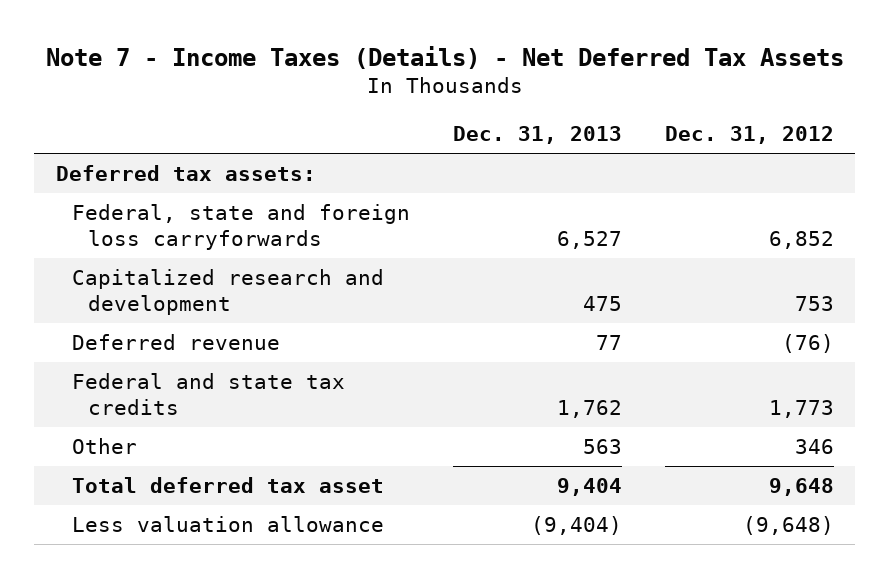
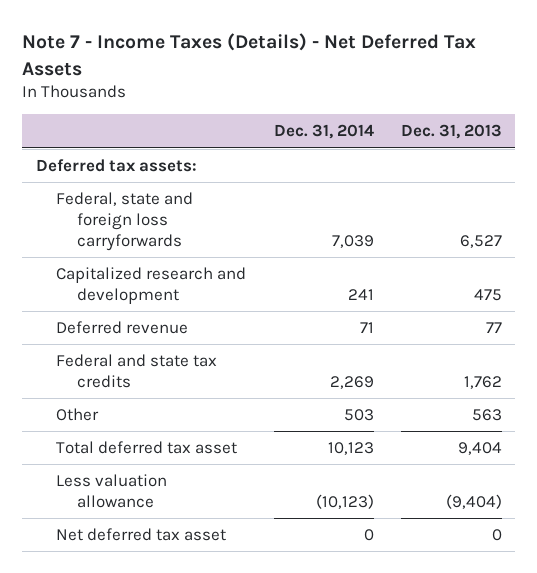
- | Dec. 31, 2013 | Dec. 31, 2012
+ | Dec. 31, 2014 | Dec. 31, 2013
+ Net deferred tax asset | 0 | 0

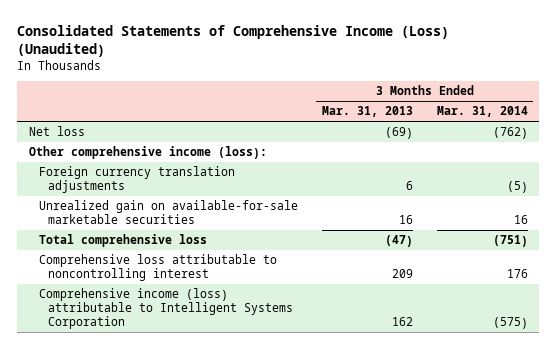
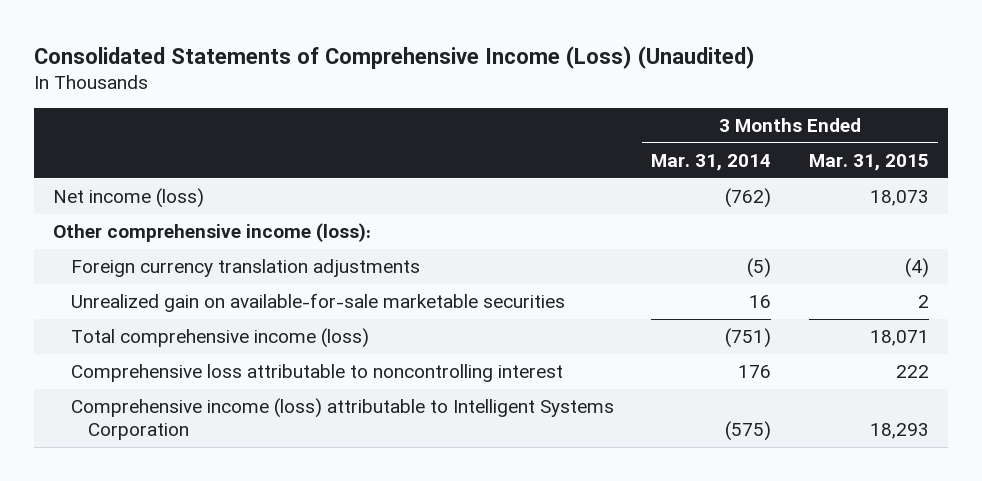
- | 3 Months Ended Mar. 31, 2013 | 3 Months Ended Mar. 31, 2014
+ | 3 Months Ended Mar. 31, 2014 | 3 Months Ended Mar. 31, 2015
- Net loss | (69) | (762)
+ Net income (loss) | (762) | 18,073
- Total comprehensive loss | (47) | (751)
+ Total comprehensive income (loss) | (751) | 18,071

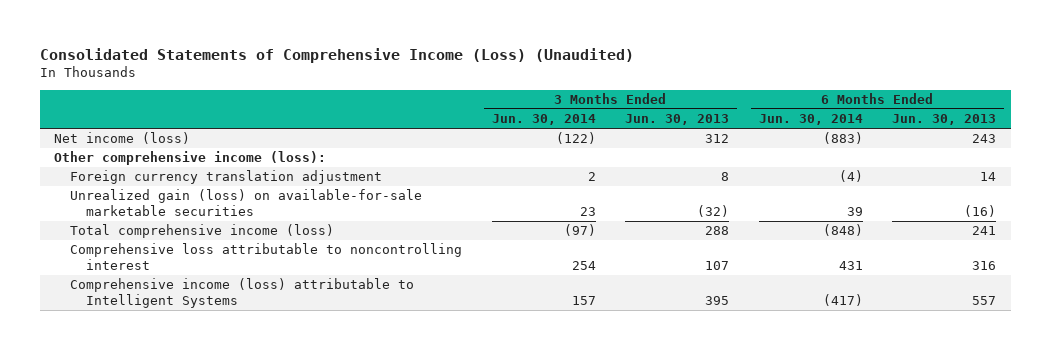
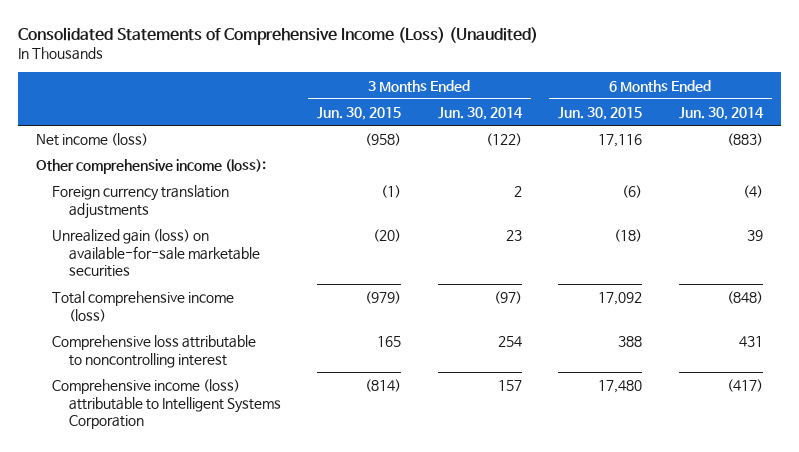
- | 3 Months Ended Jun. 30, 2014 | 3 Months Ended Jun. 30, 2013 | 6 Months Ended Jun. 30, 2014 | 6 Months Ended Jun. 30, 2013
+ | 3 Months Ended Jun. 30, 2015 | 3 Months Ended Jun. 30, 2014 | 6 Months Ended Jun. 30, 2015 | 6 Months Ended Jun. 30, 2014
- Foreign currency translation adjustment | 2 | 8 | (4) | 14
+ Foreign currency translation adjustments | (1) | 2 | (6) | (4)
- Comprehensive income (loss) attributable to Intelligent Systems | 157 | 395 | (417) | 557
+ Comprehensive income (loss) attributable to Intelligent Systems Corporation | (814) | 157 | 17,480 | (417)

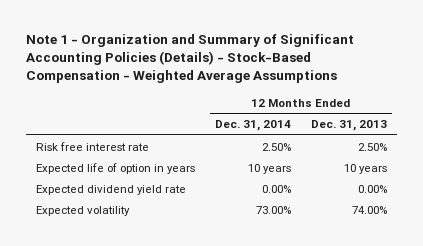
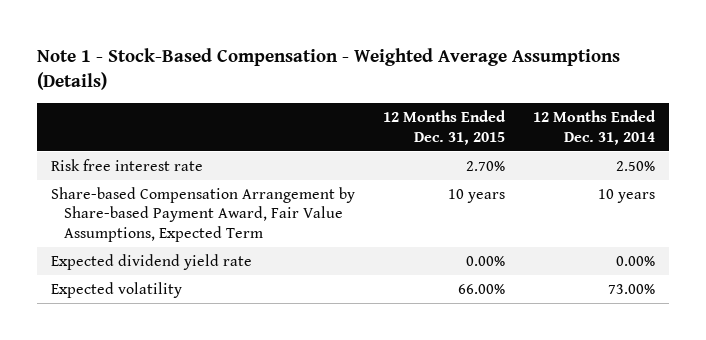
- Note 1 - Organization and Summary of Significant Accounting Policies (Details) - Stock-Based Compensation - Weighted Average Assumptions
+ Note 1 - Stock-Based Compensation - Weighted Average Assumptions (Details)
- | 12 Months Ended Dec. 31, 2014 | 12 Months Ended Dec. 31, 2013
+ | 12 Months Ended Dec. 31, 2015 | 12 Months Ended Dec. 31, 2014
- Expected life of option in years | 10 years | 10 years
+ Share-based Compensation Arrangement by Share-based Payment Award, Fair Value Assumptions, Expected Term | 10 years | 10 years

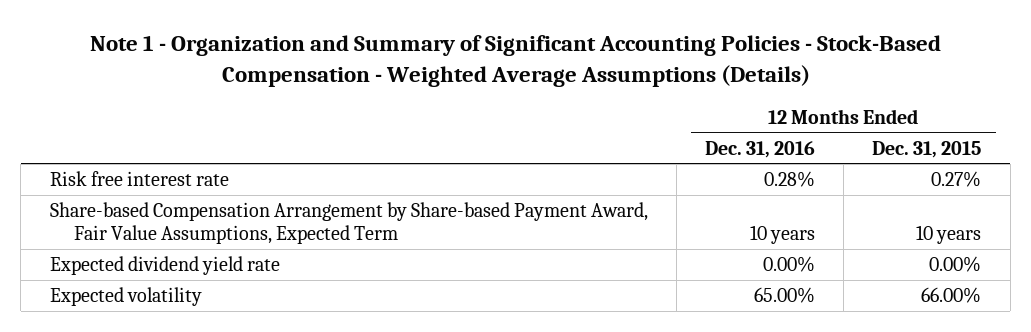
- Note 1 - Stock-Based Compensation - Weighted Average Assumptions (Details)
+ Note 1 - Organization and Summary of Significant Accounting Policies - Stock-Based Compensation - Weighted Average Assumptions (Details)
- | 12 Months Ended Dec. 31, 2015 | 12 Months Ended Dec. 31, 2014
+ | 12 Months Ended Dec. 31, 2016 | 12 Months Ended Dec. 31, 2015
- Risk free interest rate | 2.70% | 2.50%
+ Risk free interest rate | 0.28% | 0.27%

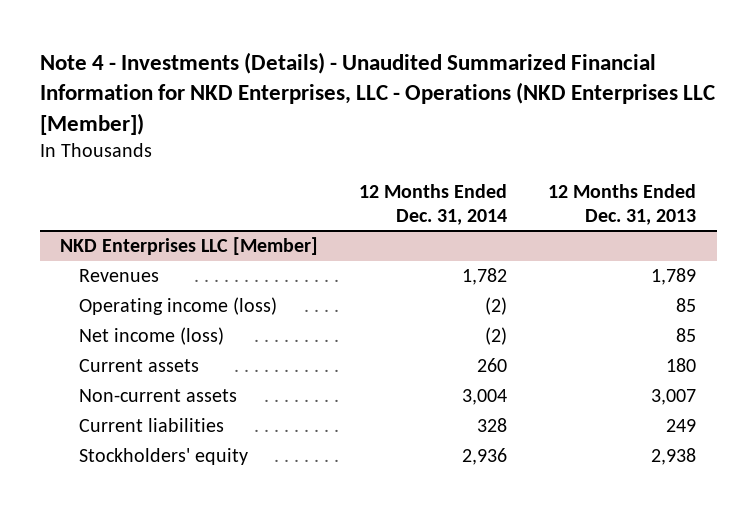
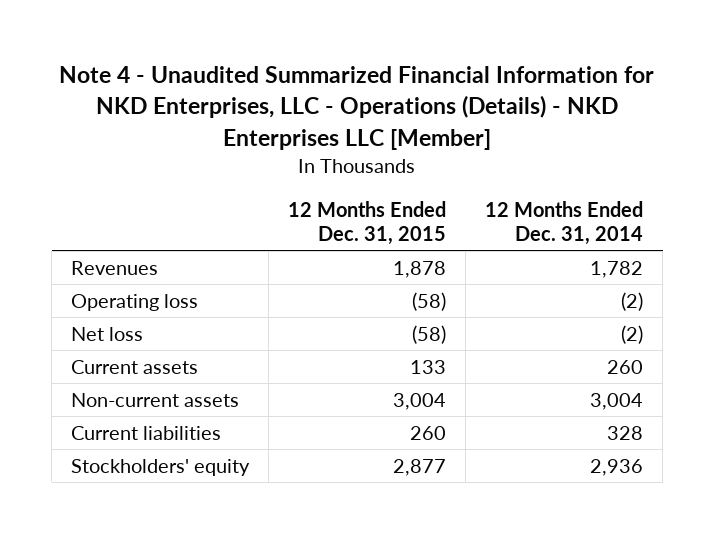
- Note 4 - Investments (Details) - Unaudited Summarized Financial Information for NKD Enterprises, LLC - Operations (NKD Enterprises LLC [Member])
+ Note 4 - Unaudited Summarized Financial Information for NKD Enterprises, LLC - Operations (Details) - NKD Enterprises LLC [Member]
- | 12 Months Ended Dec. 31, 2014 | 12 Months Ended Dec. 31, 2013
+ | 12 Months Ended Dec. 31, 2015 | 12 Months Ended Dec. 31, 2014
- NKD Enterprises LLC [Member]
- Operating income (loss) | (2) | 85
- Net income (loss) | (2) | 85
+ Operating loss | (58) | (2)
+ Net loss | (58) | (2)

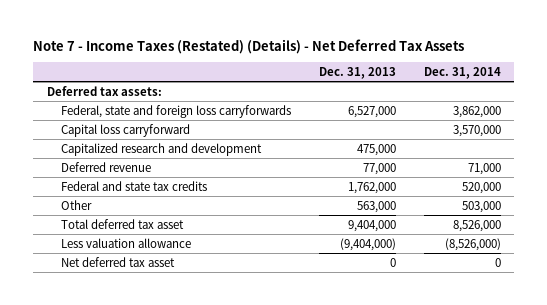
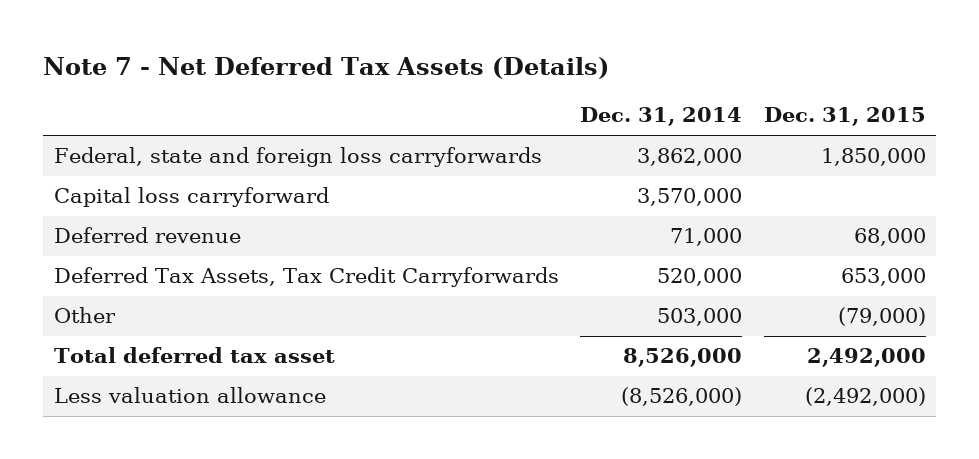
- Note 7 - Income Taxes (Restated) (Details) - Net Deferred Tax Assets
+ Note 7 - Net Deferred Tax Assets (Details)
- | Dec. 31, 2013 | Dec. 31, 2014
+ | Dec. 31, 2014 | Dec. 31, 2015
- Deferred tax assets:
- Capitalized research and development | 475,000 |
- Federal and state tax credits | 1,762,000 | 520,000
+ Deferred Tax Assets, Tax Credit Carryforwards | 520,000 | 653,000
- Net deferred tax asset | 0 | 0

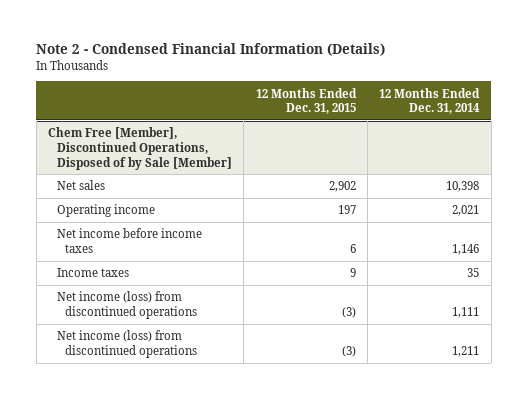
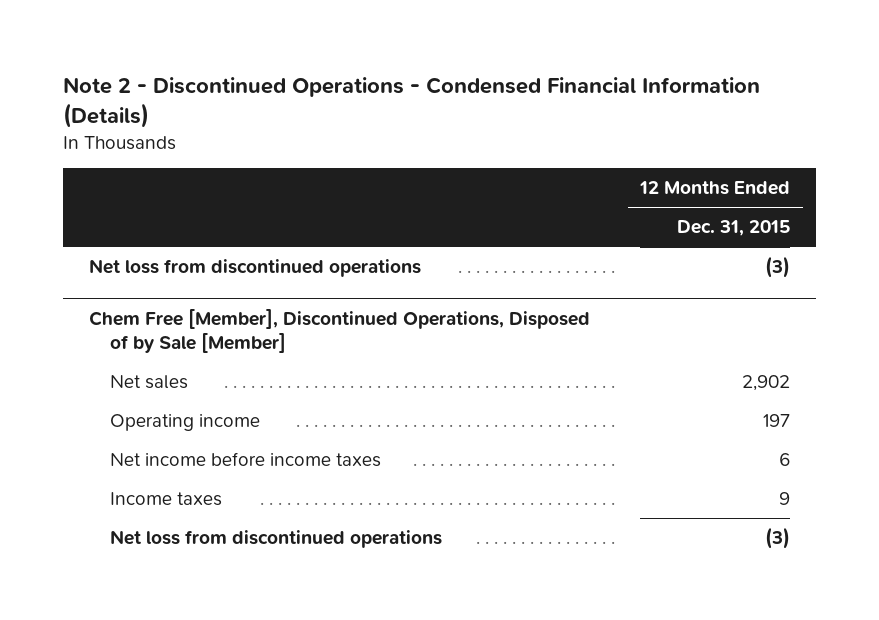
- Note 2 - Condensed Financial Information (Details)
+ Note 2 - Discontinued Operations - Condensed Financial Information (Details)
- | 12 Months Ended Dec. 31, 2015 | 12 Months Ended Dec. 31, 2014
+ | 12 Months Ended Dec. 31, 2015
+ Net loss from discontinued operations | (3)
@ Chem Free [Member], Discontinued Operations, Disposed of by Sale [Member]
- Net income (loss) from discontinued operations | (3) | 1,111
- Net income (loss) from discontinued operations | (3) | 1,211
+ Net loss from discontinued operations | (3)

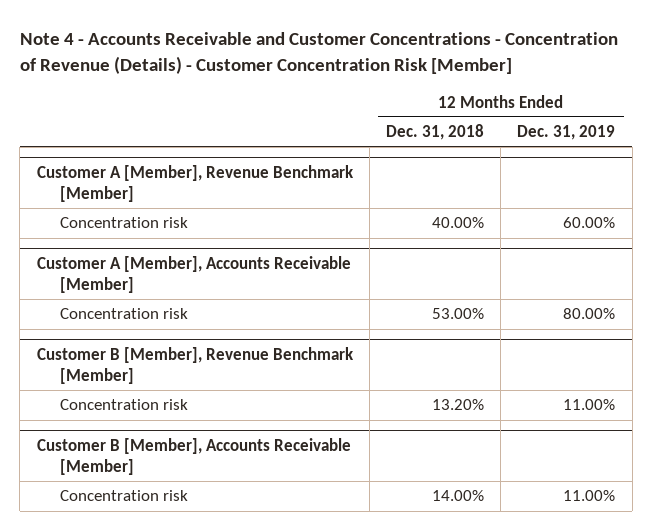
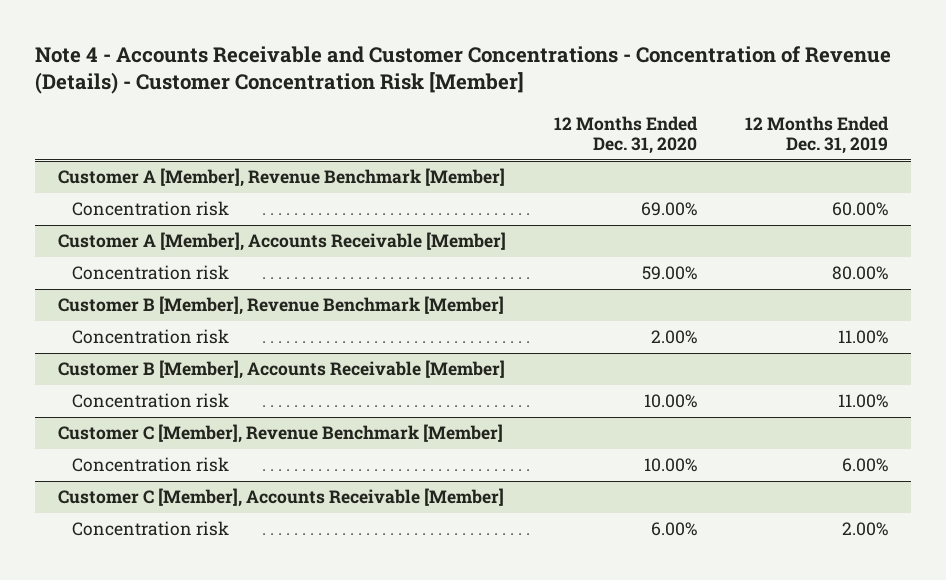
- | 12 Months Ended Dec. 31, 2018 | 12 Months Ended Dec. 31, 2019
+ | 12 Months Ended Dec. 31, 2020 | 12 Months Ended Dec. 31, 2019
+ Customer C [Member], Revenue Benchmark [Member]
+ Concentration risk | 10.00% | 6.00%
+ Customer C [Member], Accounts Receivable [Member]
+ Concentration risk | 6.00% | 2.00%

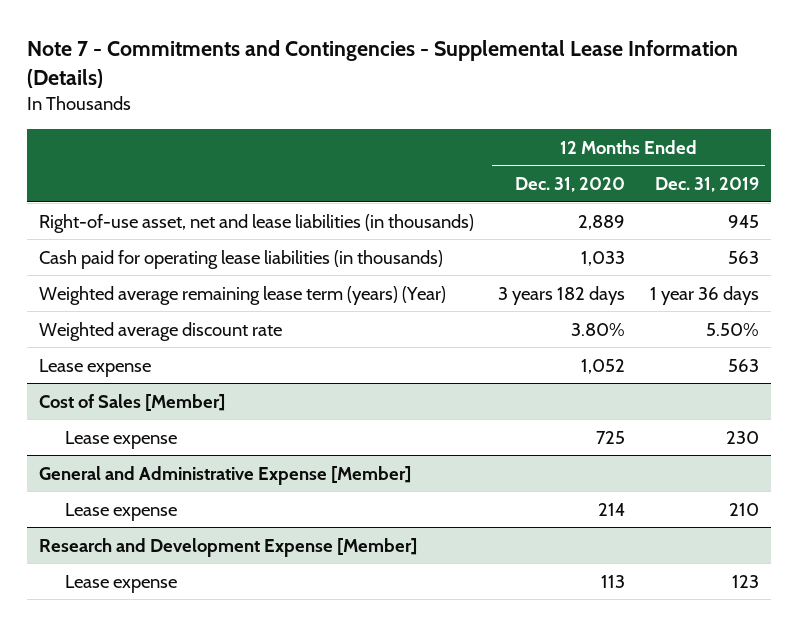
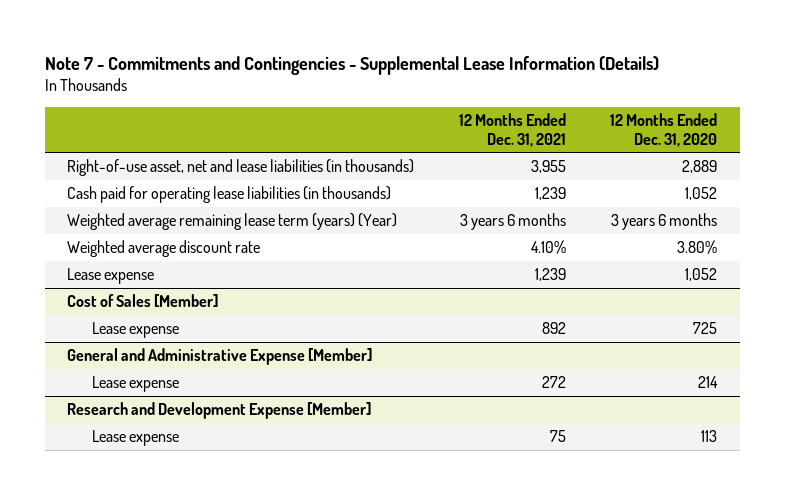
- | 12 Months Ended Dec. 31, 2020 | 12 Months Ended Dec. 31, 2019
+ | 12 Months Ended Dec. 31, 2021 | 12 Months Ended Dec. 31, 2020
- Cash paid for operating lease liabilities (in thousands) | 1,033 | 563
- Weighted average remaining lease term (years) (Year) | 3 years 182 days | 1 year 36 days
+ Cash paid for operating lease liabilities (in thousands) | 1,239 | 1,052
+ Weighted average remaining lease term (years) (Year) | 3 years 6 months | 3 years 6 months

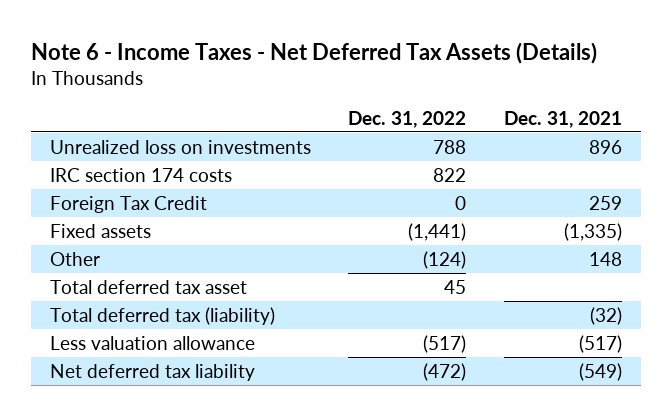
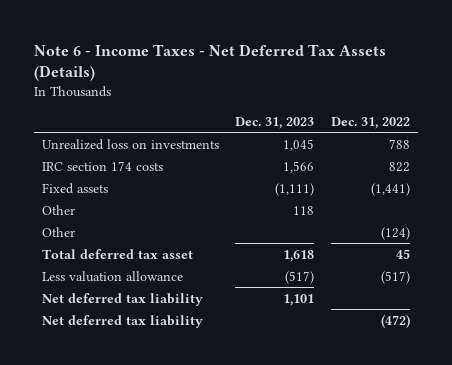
- | Dec. 31, 2022 | Dec. 31, 2021
+ | Dec. 31, 2023 | Dec. 31, 2022
- Foreign Tax Credit | 0 | 259
+ Other | 118 |
- Total deferred tax (liability) | | (32)
+ Net deferred tax liability | 1,101 |

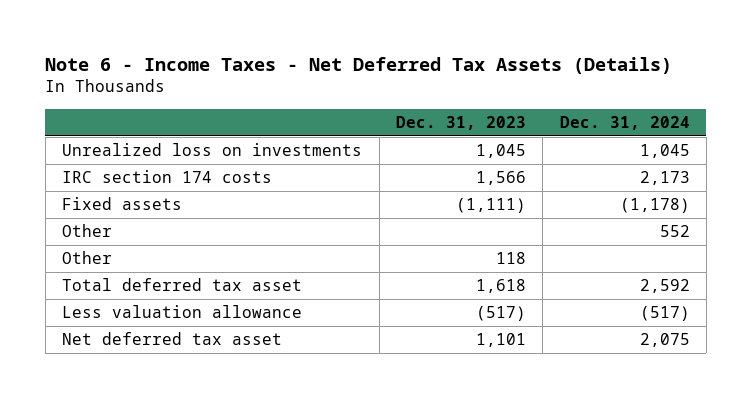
- | Dec. 31, 2023 | Dec. 31, 2022
+ | Dec. 31, 2023 | Dec. 31, 2024
moved down: Other | 118 |
- Net deferred tax liability | 1,101 |
- Net deferred tax liability | | (472)
+ Net deferred tax asset | 1,101 | 2,075

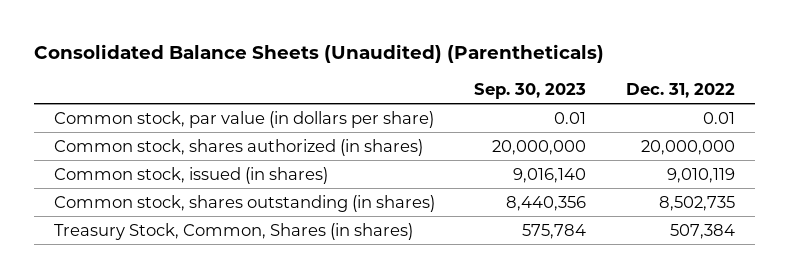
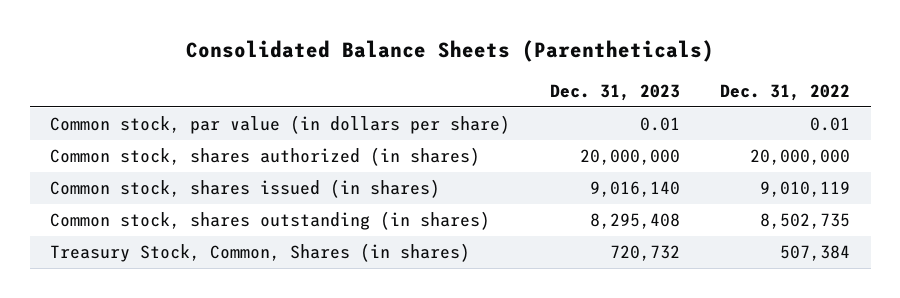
- Consolidated Balance Sheets (Unaudited) (Parentheticals)
+ Consolidated Balance Sheets (Parentheticals)
- | Sep. 30, 2023 | Dec. 31, 2022
+ | Dec. 31, 2023 | Dec. 31, 2022
- Common stock, issued (in shares) | 9,016,140 | 9,010,119
+ Common stock, shares issued (in shares) | 9,016,140 | 9,010,119

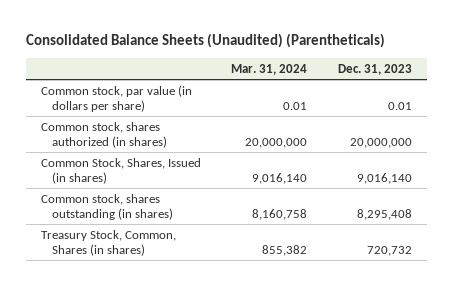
- Consolidated Balance Sheets (Parentheticals)
+ Consolidated Balance Sheets (Unaudited) (Parentheticals)
- | Dec. 31, 2023 | Dec. 31, 2022
+ | Mar. 31, 2024 | Dec. 31, 2023
- Common stock, shares issued (in shares) | 9,016,140 | 9,010,119
+ Common Stock, Shares, Issued (in shares) | 9,016,140 | 9,016,140

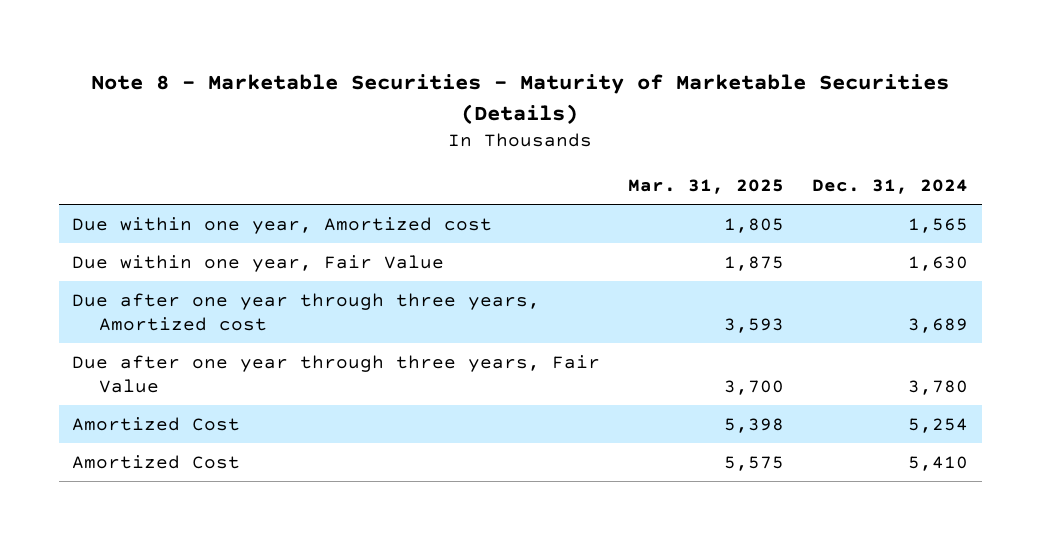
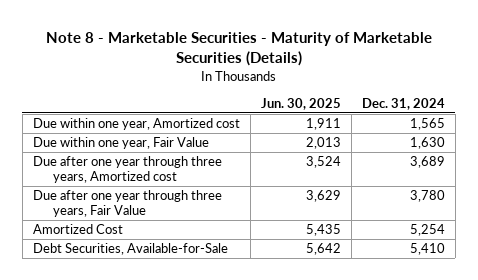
- | Mar. 31, 2025 | Dec. 31, 2024
+ | Jun. 30, 2025 | Dec. 31, 2024
- Amortized Cost | 5,575 | 5,410
+ Debt Securities, Available-for-Sale | 5,642 | 5,410

